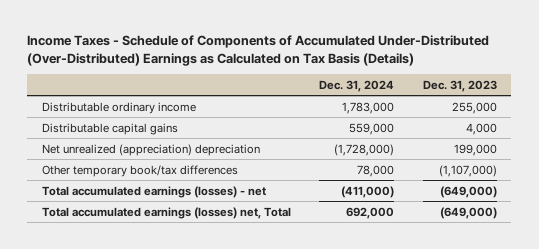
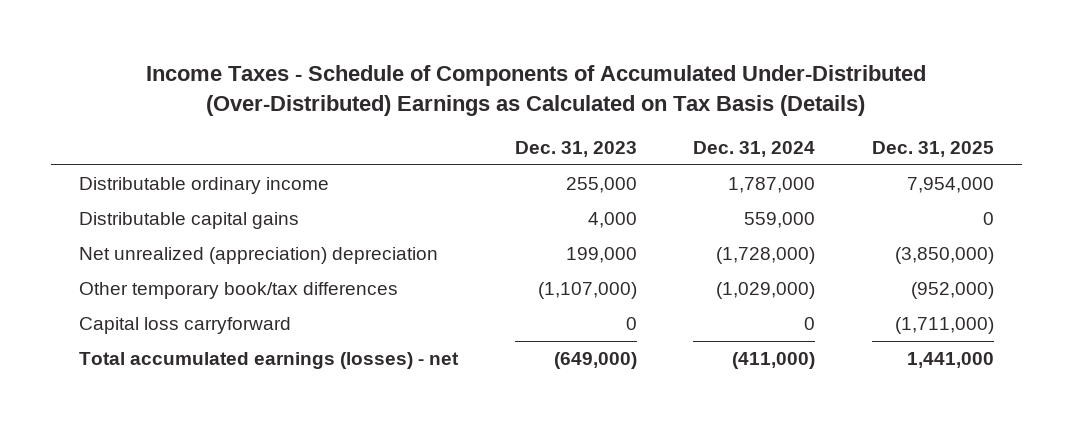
- | Dec. 31, 2024 | Dec. 31, 2023
+ | Dec. 31, 2023 | Dec. 31, 2024 | Dec. 31, 2025
- Distributable ordinary income | 1,783,000 | 255,000
+ Distributable ordinary income | 255,000 | 1,787,000 | 7,954,000
- Other temporary book/tax differences | 78,000 | (1,107,000)
+ Other temporary book/tax differences | (1,107,000) | (1,029,000) | (952,000)
+ Capital loss carryforward | 0 | 0 | (1,711,000)
- Total accumulated earnings (losses) net, Total | 692,000 | (649,000)

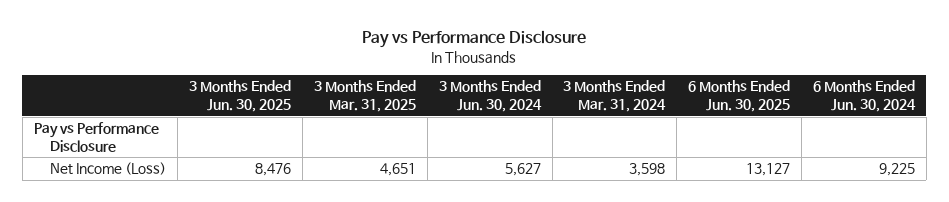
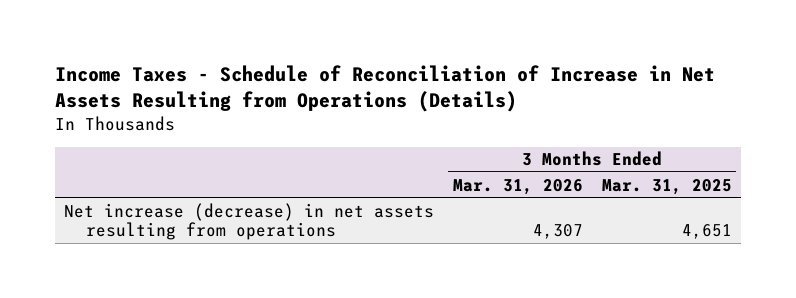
- Pay vs Performance Disclosure
+ Income Taxes - Schedule of Reconciliation of Increase in Net Assets Resulting from Operations (Details)
- | 3 Months Ended Jun. 30, 2025 | 3 Months Ended Mar. 31, 2025 | 3 Months Ended Jun. 30, 2024 | 3 Months Ended Mar. 31, 2024 | 6 Months Ended Jun. 30, 2025 | 6 Months Ended Jun. 30, 2024
+ | 3 Months Ended Mar. 31, 2026 | 3 Months Ended Mar. 31, 2025
- Pay vs Performance Disclosure
- Net Income (Loss) | 8,476 | 4,651 | 5,627 | 3,598 | 13,127 | 9,225
+ Net increase (decrease) in net assets resulting from operations | 4,307 | 4,651

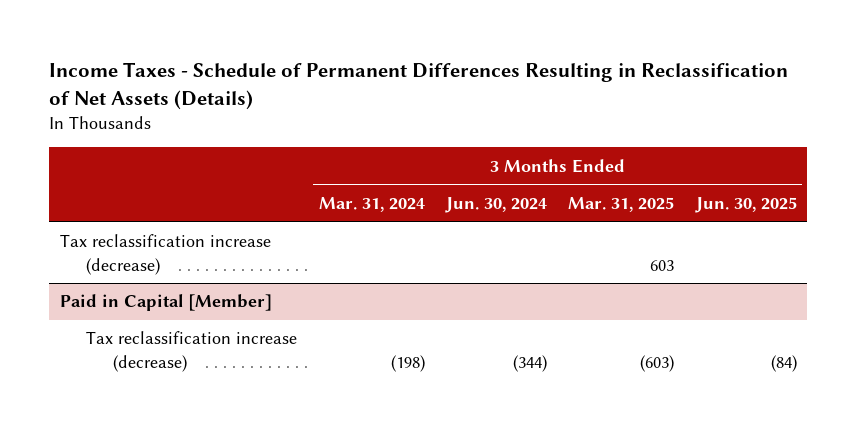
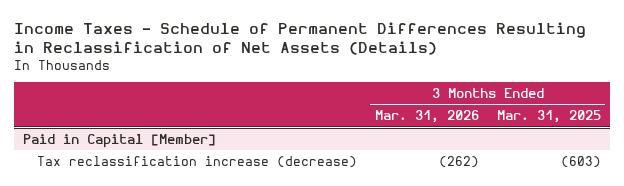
- | 3 Months Ended Mar. 31, 2024 | 3 Months Ended Jun. 30, 2024 | 3 Months Ended Mar. 31, 2025 | 3 Months Ended Jun. 30, 2025
+ | 3 Months Ended Mar. 31, 2026 | 3 Months Ended Mar. 31, 2025
- Tax reclassification increase (decrease) | | | 603 |

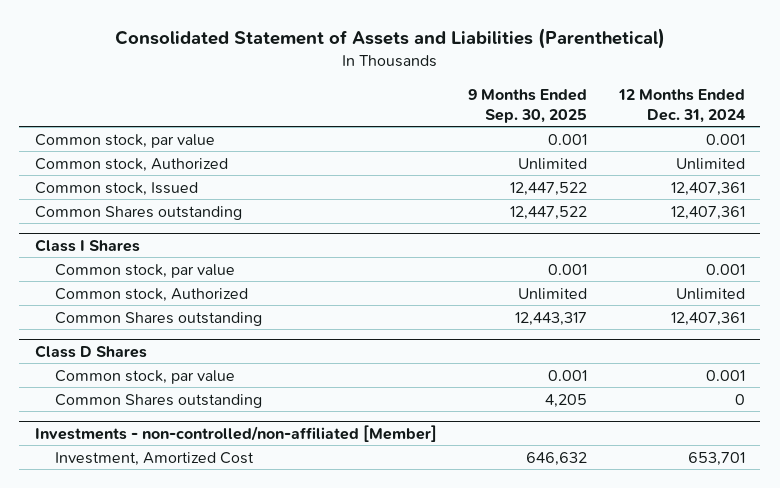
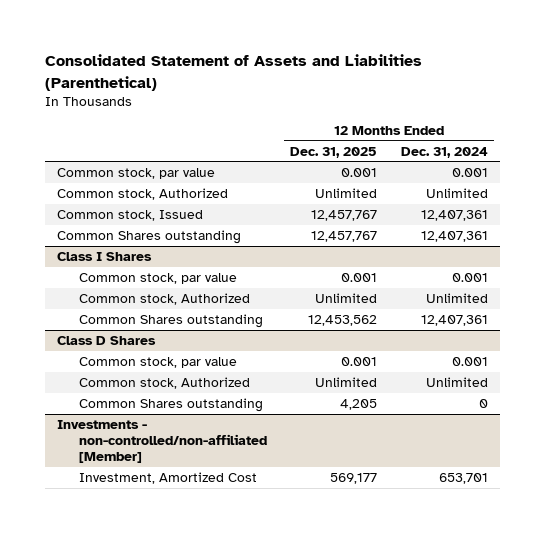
- | 9 Months Ended Sep. 30, 2025 | 12 Months Ended Dec. 31, 2024
+ | 12 Months Ended Dec. 31, 2025 | 12 Months Ended Dec. 31, 2024
@ Class D Shares
+ Common stock, Authorized | Unlimited | Unlimited

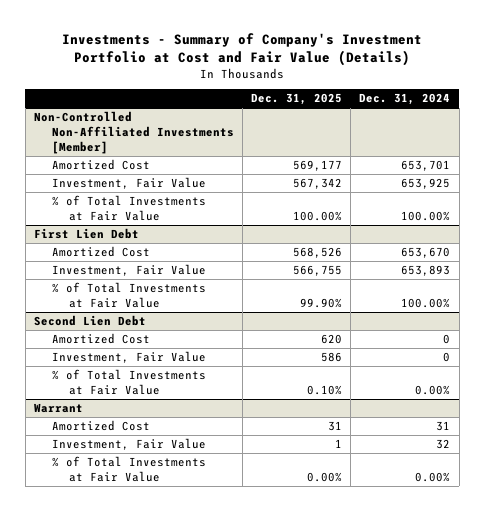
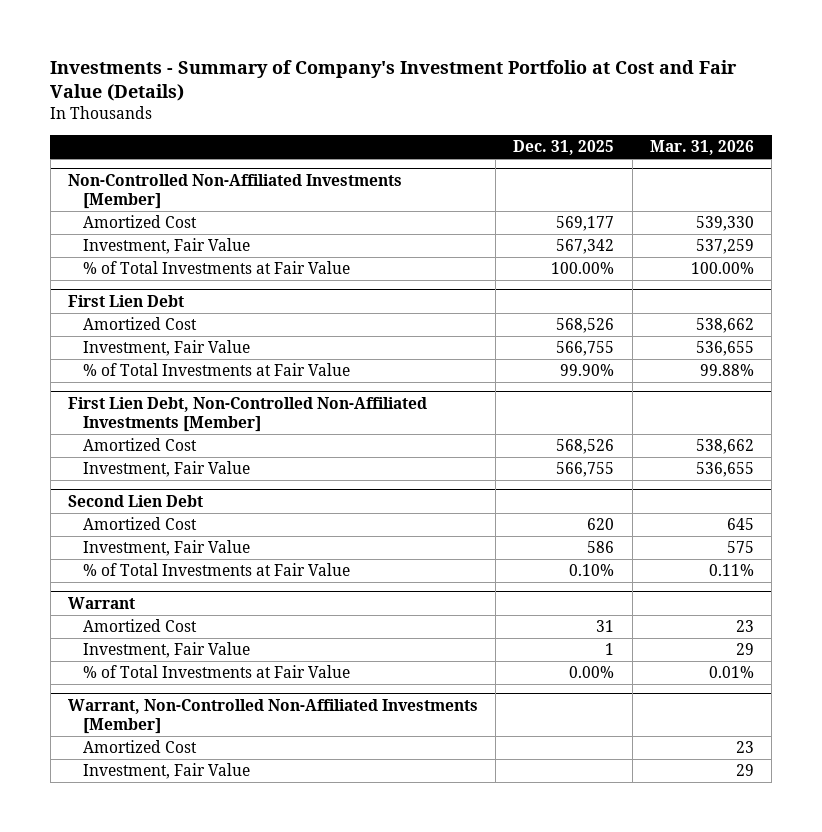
- | Dec. 31, 2025 | Dec. 31, 2024
+ | Dec. 31, 2025 | Mar. 31, 2026
+ First Lien Debt, Non-Controlled Non-Affiliated Investments [Member]
+ Amortized Cost | 568,526 | 538,662
+ Investment, Fair Value | 566,755 | 536,655
+ Warrant, Non-Controlled Non-Affiliated Investments [Member]
+ Amortized Cost | | 23
+ Investment, Fair Value | | 29

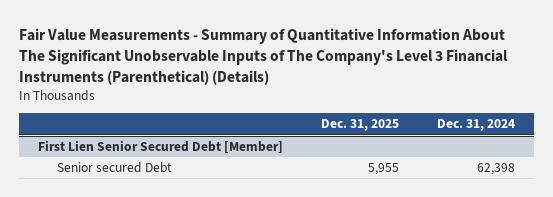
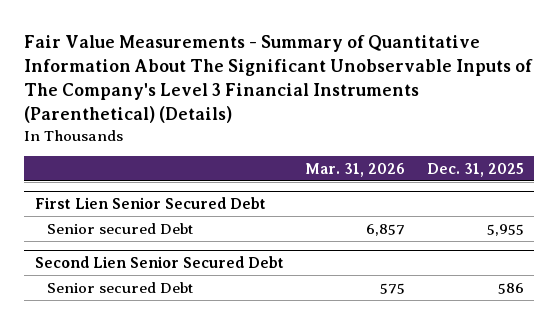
- | Dec. 31, 2025 | Dec. 31, 2024
+ | Mar. 31, 2026 | Dec. 31, 2025
- First Lien Senior Secured Debt [Member]
+ First Lien Senior Secured Debt
+ Second Lien Senior Secured Debt
+ Senior secured Debt | 575 | 586

